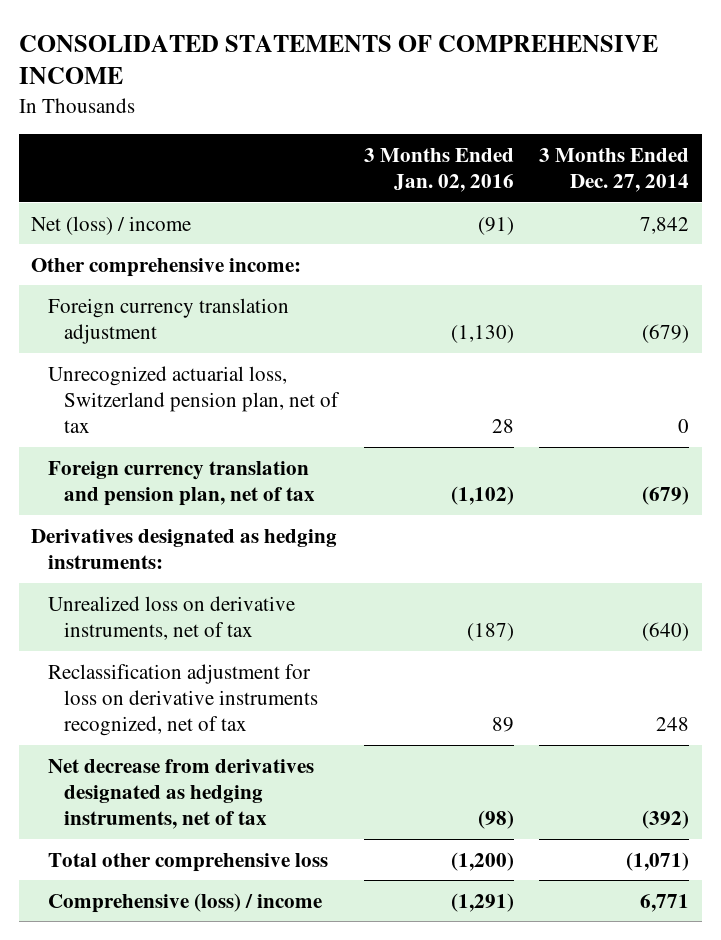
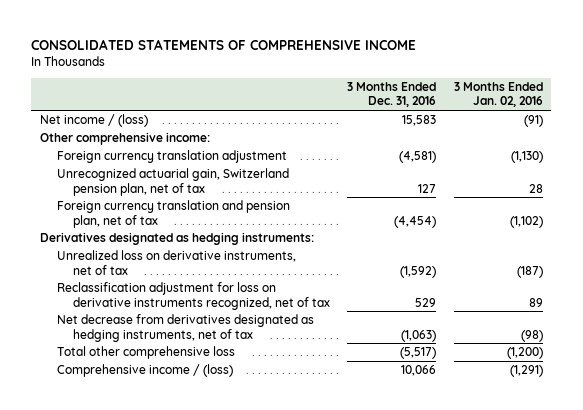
- | 3 Months Ended Jan. 02, 2016 | 3 Months Ended Dec. 27, 2014
+ | 3 Months Ended Dec. 31, 2016 | 3 Months Ended Jan. 02, 2016
- Net (loss) / income | (91) | 7,842
+ Net income / (loss) | 15,583 | (91)
- Unrecognized actuarial loss, Switzerland pension plan, net of tax | 28 | 0
+ Unrecognized actuarial gain, Switzerland pension plan, net of tax | 127 | 28
- Comprehensive (loss) / income | (1,291) | 6,771
+ Comprehensive income / (loss) | 10,066 | (1,291)

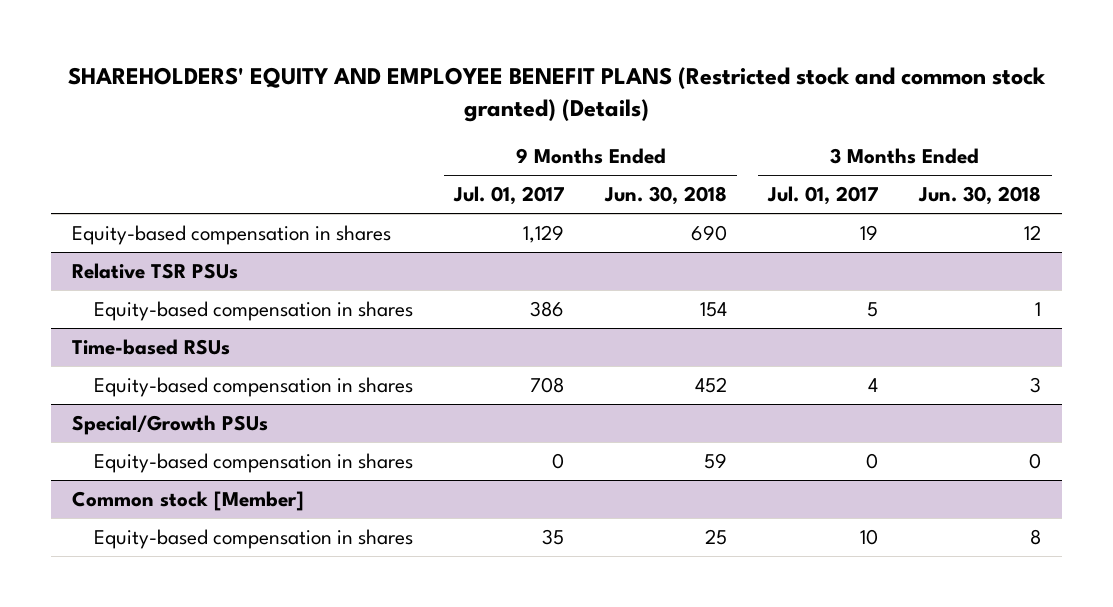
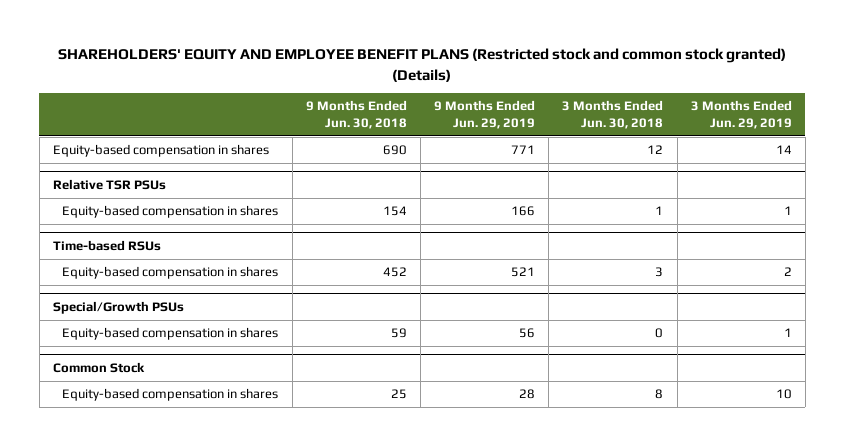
- | 9 Months Ended Jul. 01, 2017 | 9 Months Ended Jun. 30, 2018 | 3 Months Ended Jul. 01, 2017 | 3 Months Ended Jun. 30, 2018
+ | 9 Months Ended Jun. 30, 2018 | 9 Months Ended Jun. 29, 2019 | 3 Months Ended Jun. 30, 2018 | 3 Months Ended Jun. 29, 2019
- Common stock [Member]
+ Common Stock

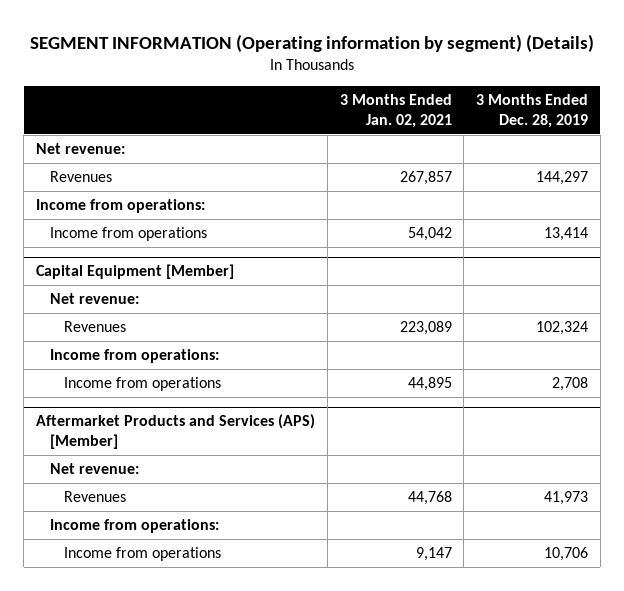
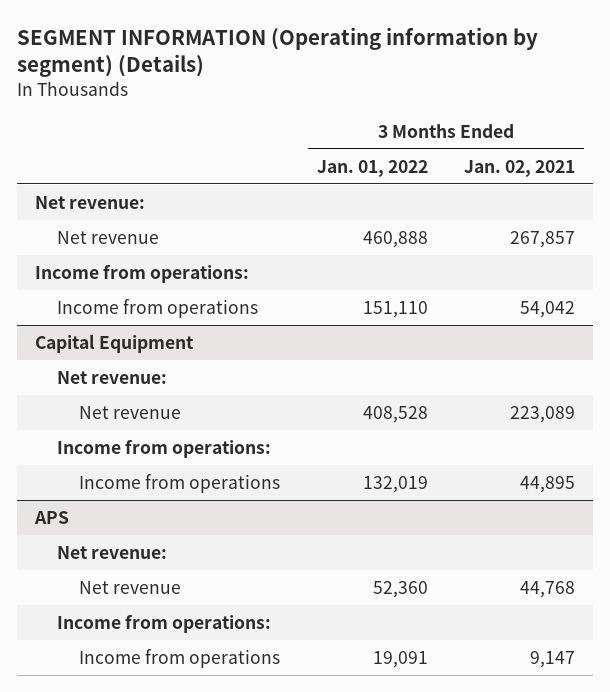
- | 3 Months Ended Jan. 02, 2021 | 3 Months Ended Dec. 28, 2019
+ | 3 Months Ended Jan. 01, 2022 | 3 Months Ended Jan. 02, 2021
- Revenues | 267,857 | 144,297
+ Net revenue | 460,888 | 267,857
- Capital Equipment [Member]
+ Capital Equipment
- Revenues | 223,089 | 102,324
+ Net revenue | 408,528 | 223,089
- Aftermarket Products and Services (APS) [Member]
+ APS
- Revenues | 44,768 | 41,973
+ Net revenue | 52,360 | 44,768

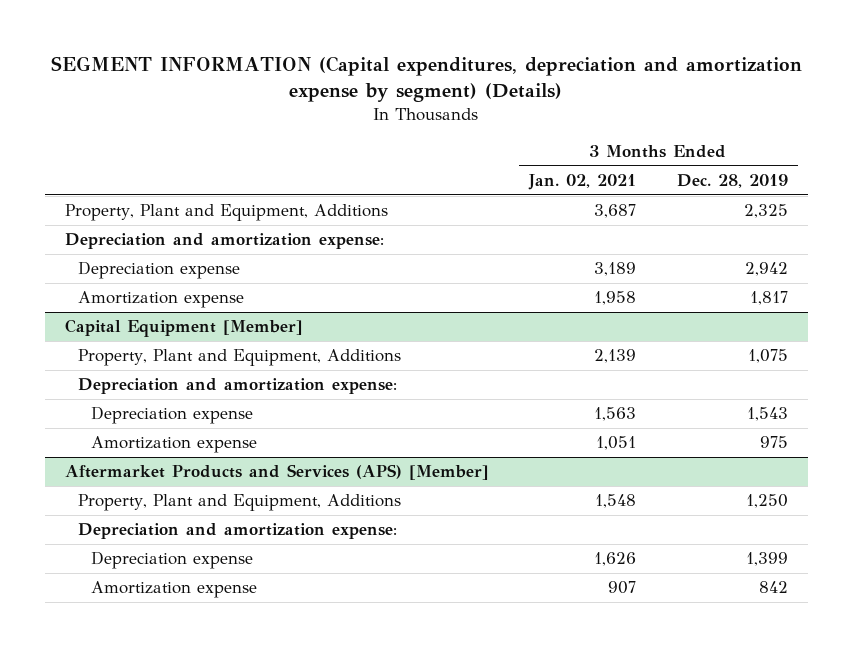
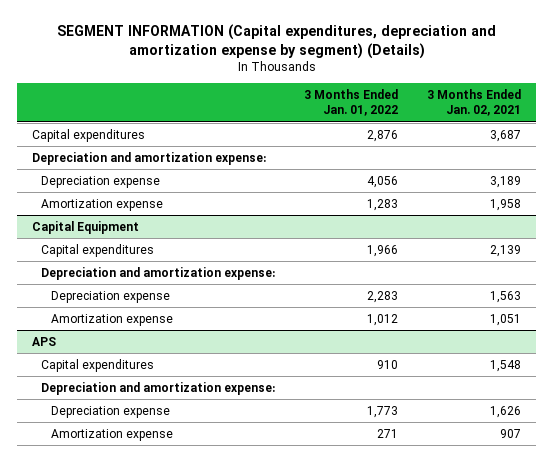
- | 3 Months Ended Jan. 02, 2021 | 3 Months Ended Dec. 28, 2019
+ | 3 Months Ended Jan. 01, 2022 | 3 Months Ended Jan. 02, 2021
- Property, Plant and Equipment, Additions | 3,687 | 2,325
+ Capital expenditures | 2,876 | 3,687
- Capital Equipment [Member]
- Property, Plant and Equipment, Additions | 2,139 | 1,075
+ Capital Equipment
+ Capital expenditures | 1,966 | 2,139
- Aftermarket Products and Services (APS) [Member]
- Property, Plant and Equipment, Additions | 1,548 | 1,250
+ APS
+ Capital expenditures | 910 | 1,548

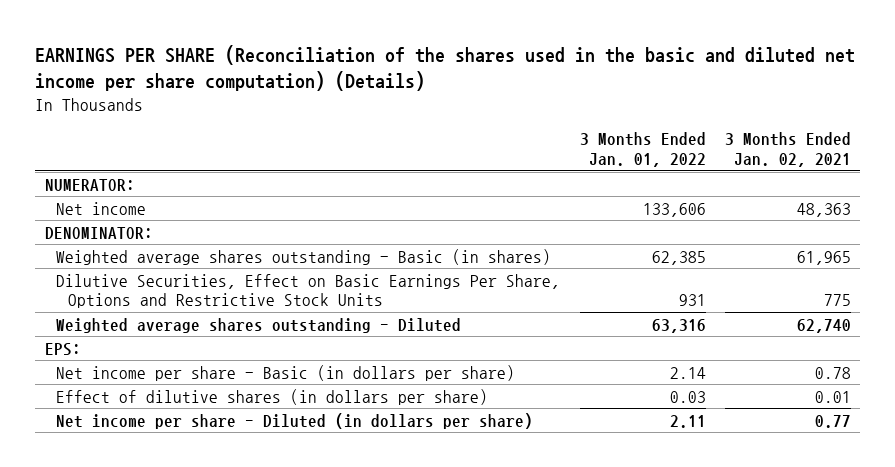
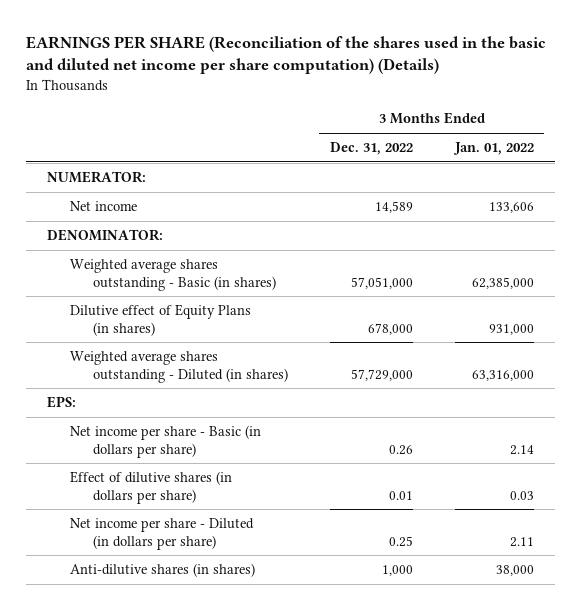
- | 3 Months Ended Jan. 01, 2022 | 3 Months Ended Jan. 02, 2021
+ | 3 Months Ended Dec. 31, 2022 | 3 Months Ended Jan. 01, 2022
- Weighted average shares outstanding - Basic (in shares) | 62,385 | 61,965
- Dilutive Securities, Effect on Basic Earnings Per Share, Options and Restrictive Stock Units | 931 | 775
- Weighted average shares outstanding - Diluted | 63,316 | 62,740
+ Weighted average shares outstanding - Basic (in shares) | 57,051,000 | 62,385,000
+ Dilutive effect of Equity Plans (in shares) | 678,000 | 931,000
+ Weighted average shares outstanding - Diluted (in shares) | 57,729,000 | 63,316,000
+ Anti-dilutive shares (in shares) | 1,000 | 38,000

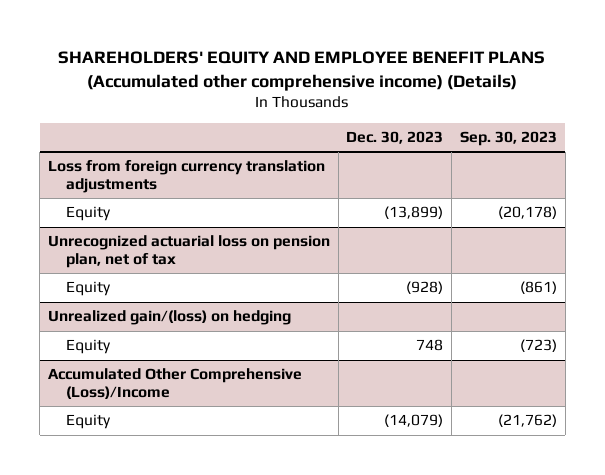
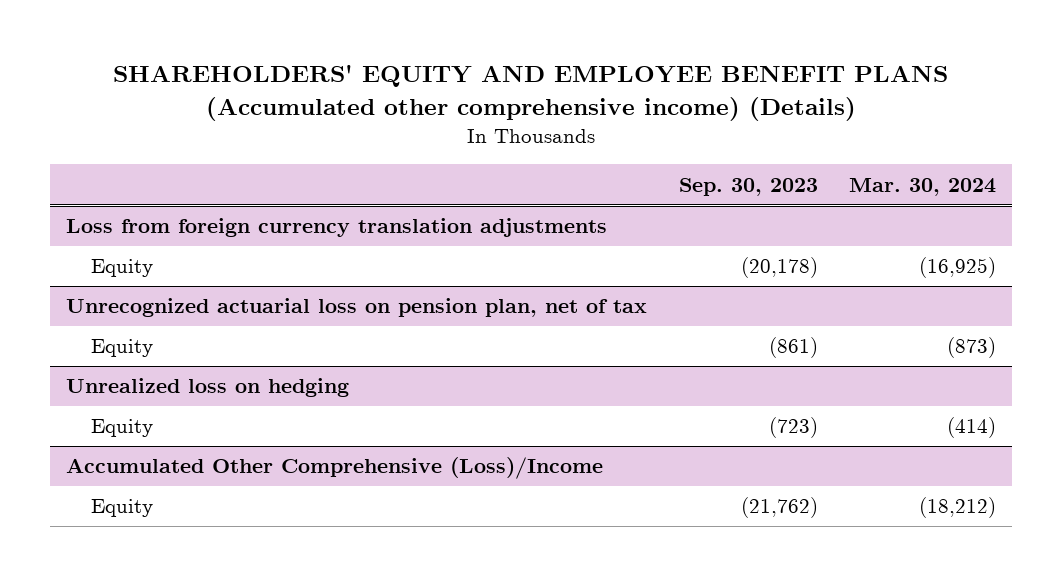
- | Dec. 30, 2023 | Sep. 30, 2023
+ | Sep. 30, 2023 | Mar. 30, 2024
- Unrealized gain/(loss) on hedging
+ Unrealized loss on hedging

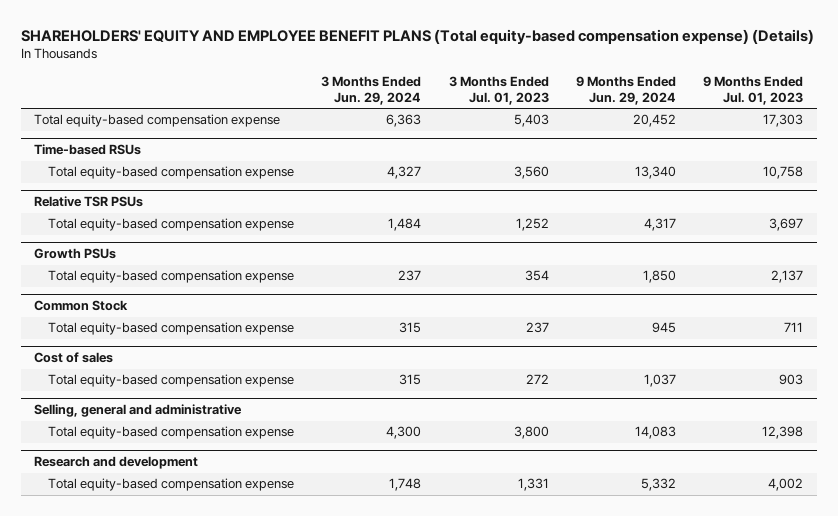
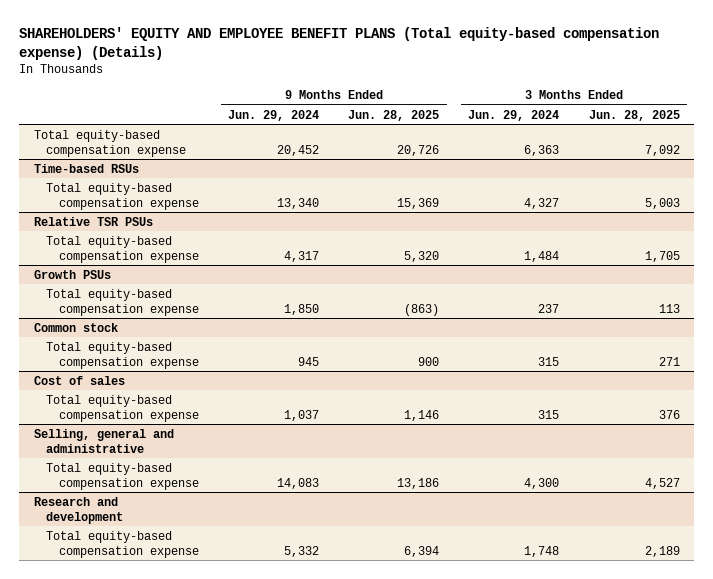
- | 3 Months Ended Jun. 29, 2024 | 3 Months Ended Jul. 01, 2023 | 9 Months Ended Jun. 29, 2024 | 9 Months Ended Jul. 01, 2023
+ | 9 Months Ended Jun. 29, 2024 | 9 Months Ended Jun. 28, 2025 | 3 Months Ended Jun. 29, 2024 | 3 Months Ended Jun. 28, 2025
- Common Stock
+ Common stock

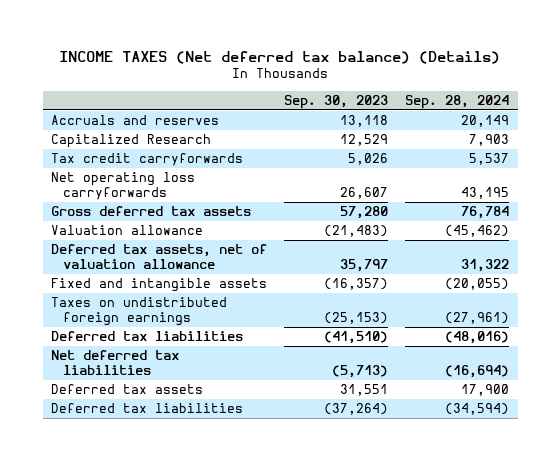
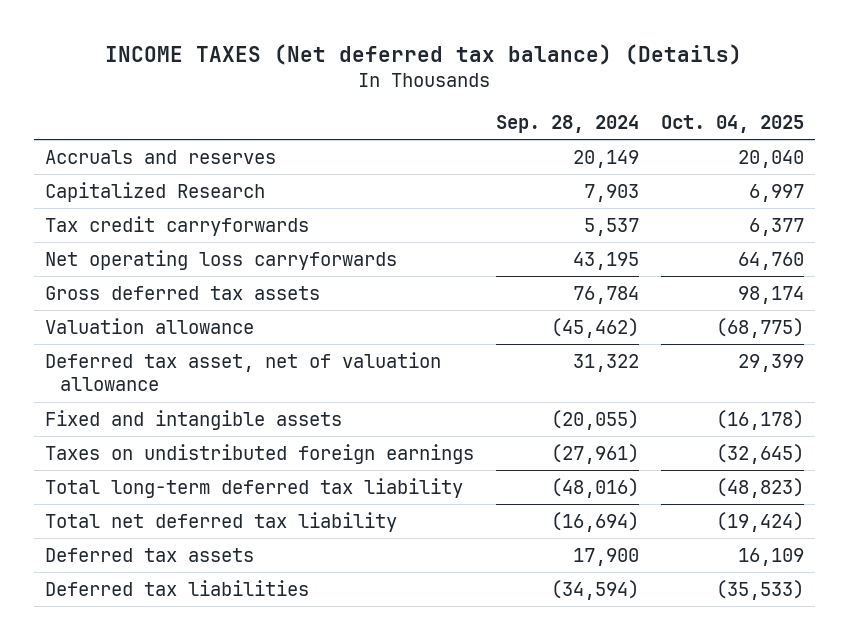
- | Sep. 30, 2023 | Sep. 28, 2024
+ | Sep. 28, 2024 | Oct. 04, 2025
- Deferred tax assets, net of valuation allowance | 35,797 | 31,322
+ Deferred tax asset, net of valuation allowance | 31,322 | 29,399
- Deferred tax liabilities | (41,510) | (48,016)
- Net deferred tax liabilities | (5,713) | (16,694)
+ Total long-term deferred tax liability | (48,016) | (48,823)
+ Total net deferred tax liability | (16,694) | (19,424)

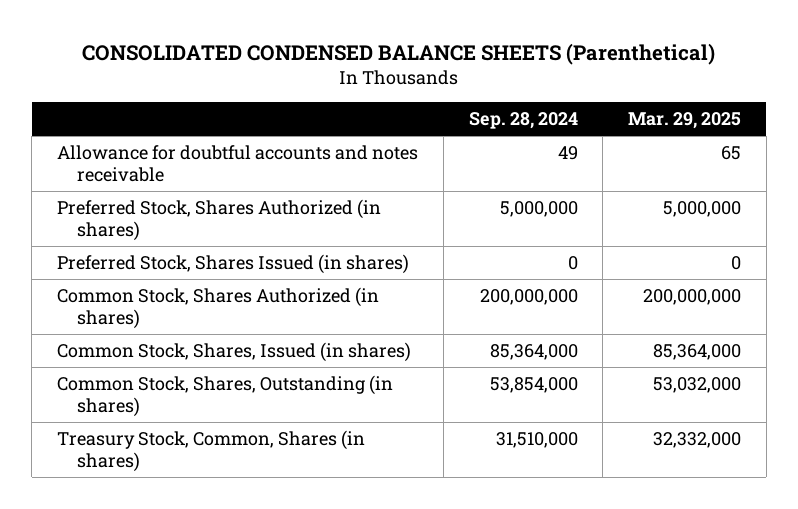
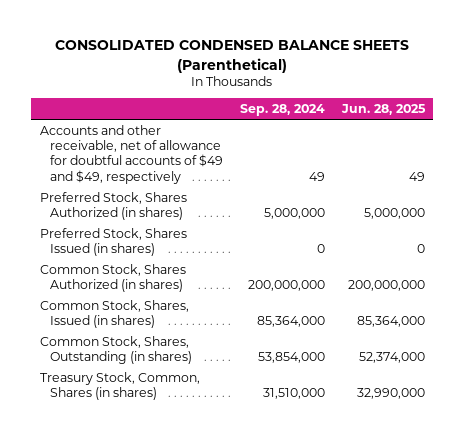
- | Sep. 28, 2024 | Mar. 29, 2025
+ | Sep. 28, 2024 | Jun. 28, 2025
- Allowance for doubtful accounts and notes receivable | 49 | 65
+ Accounts and other receivable, net of allowance for doubtful accounts of $49 and $49, respectively | 49 | 49

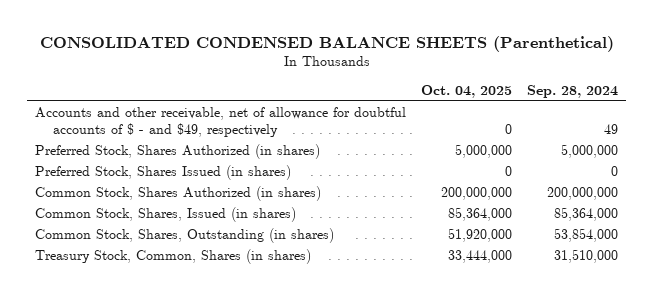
- | Sep. 28, 2024 | Jun. 28, 2025
+ | Oct. 04, 2025 | Sep. 28, 2024
- Accounts and other receivable, net of allowance for doubtful accounts of $49 and $49, respectively | 49 | 49
+ Accounts and other receivable, net of allowance for doubtful accounts of $ - and $49, respectively | 0 | 49

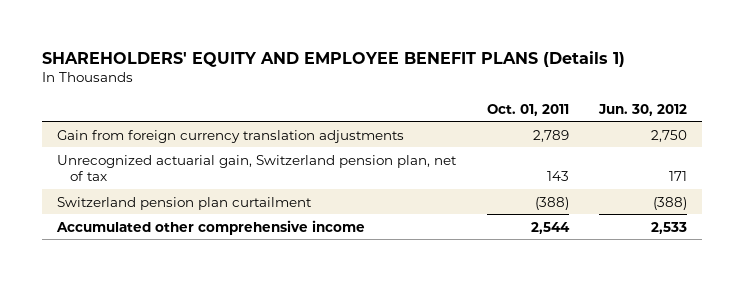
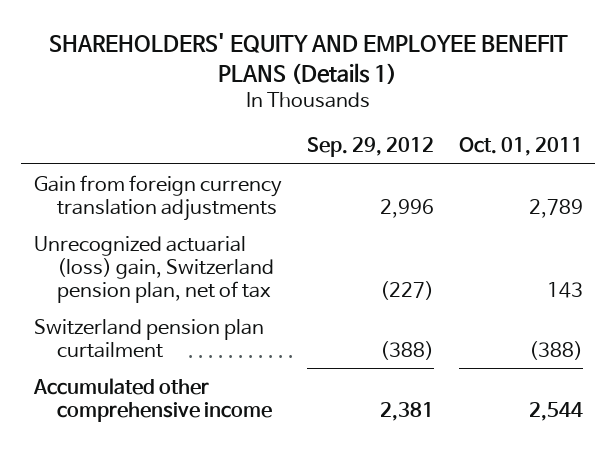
- | Oct. 01, 2011 | Jun. 30, 2012
+ | Sep. 29, 2012 | Oct. 01, 2011
- Unrecognized actuarial gain, Switzerland pension plan, net of tax | 143 | 171
+ Unrecognized actuarial (loss) gain, Switzerland pension plan, net of tax | (227) | 143

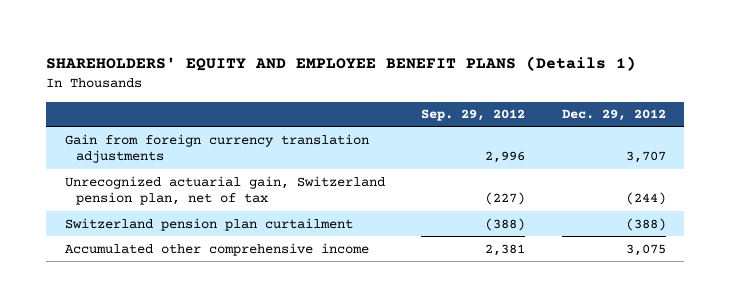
- | Sep. 29, 2012 | Oct. 01, 2011
+ | Sep. 29, 2012 | Dec. 29, 2012
- Unrecognized actuarial (loss) gain, Switzerland pension plan, net of tax | (227) | 143
+ Unrecognized actuarial gain, Switzerland pension plan, net of tax | (227) | (244)

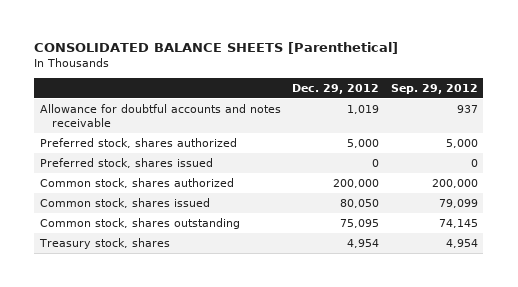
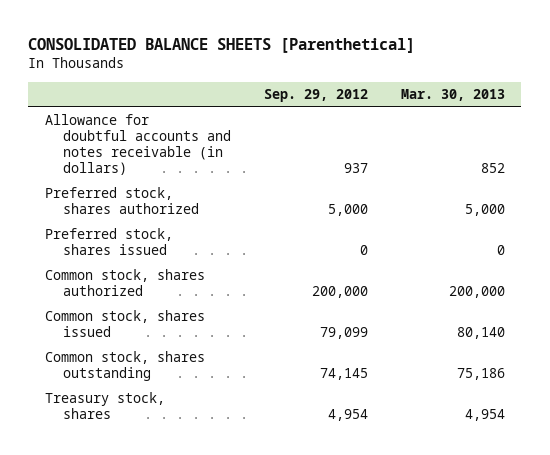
- | Dec. 29, 2012 | Sep. 29, 2012
+ | Sep. 29, 2012 | Mar. 30, 2013
- Allowance for doubtful accounts and notes receivable | 1,019 | 937
+ Allowance for doubtful accounts and notes receivable (in dollars) | 937 | 852

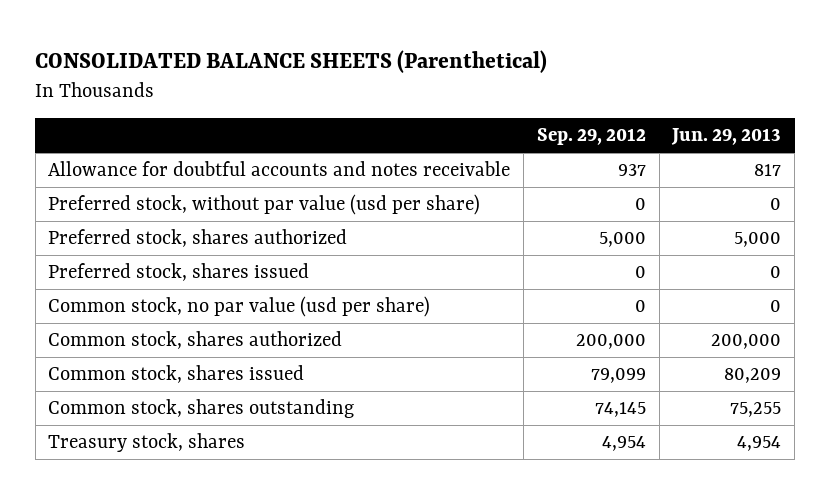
- CONSOLIDATED BALANCE SHEETS [Parenthetical]
+ CONSOLIDATED BALANCE SHEETS (Parenthetical)
- | Sep. 29, 2012 | Mar. 30, 2013
+ | Sep. 29, 2012 | Jun. 29, 2013
- Allowance for doubtful accounts and notes receivable (in dollars) | 937 | 852
+ Allowance for doubtful accounts and notes receivable | 937 | 817
+ Preferred stock, without par value (usd per share) | 0 | 0
+ Common stock, no par value (usd per share) | 0 | 0

